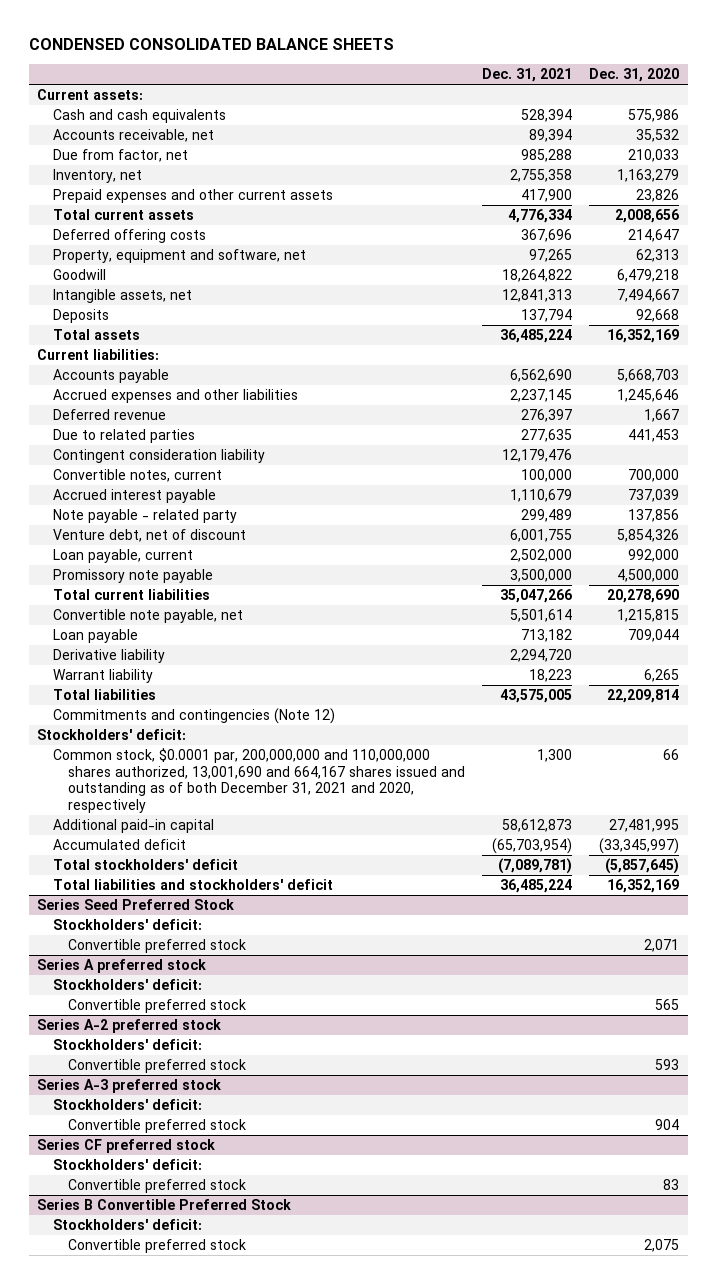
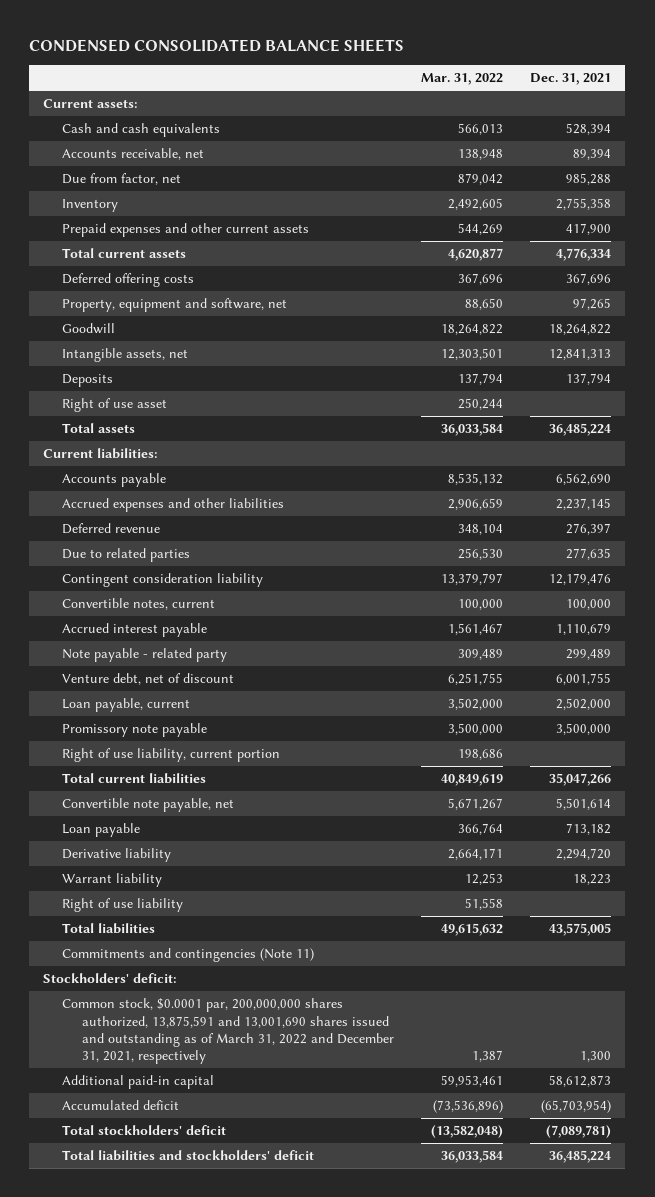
- | Dec. 31, 2021 | Dec. 31, 2020
+ | Mar. 31, 2022 | Dec. 31, 2021
- Inventory, net | 2,755,358 | 1,163,279
+ Inventory | 2,492,605 | 2,755,358
+ Right of use asset | 250,244 |
+ Right of use liability, current portion | 198,686 |
+ Right of use liability | 51,558 |
- Commitments and contingencies (Note 12)
+ Commitments and contingencies (Note 11)
- Common stock, $0.0001 par, 200,000,000 and 110,000,000 shares authorized, 13,001,690 and 664,167 shares issued and outstanding as of both December 31, 2021 and 2020, respectively | 1,300 | 66
+ Common stock, $0.0001 par, 200,000,000 shares authorized, 13,875,591 and 13,001,690 shares issued and outstanding as of March 31, 2022 and December 31, 2021, respectively | 1,387 | 1,300
- Series Seed Preferred Stock
- Stockholders' deficit:
- Convertible preferred stock | | 2,071
- Series A preferred stock
- Stockholders' deficit:
- Convertible preferred stock | | 565
- Series A-2 preferred stock
- Stockholders' deficit:
- Convertible preferred stock | | 593
- Series A-3 preferred stock
- Stockholders' deficit:
- Convertible preferred stock | | 904
- Series CF preferred stock
- Stockholders' deficit:
- Convertible preferred stock | | 83
- Series B Convertible Preferred Stock
- Stockholders' deficit:
- Convertible preferred stock | | 2,075

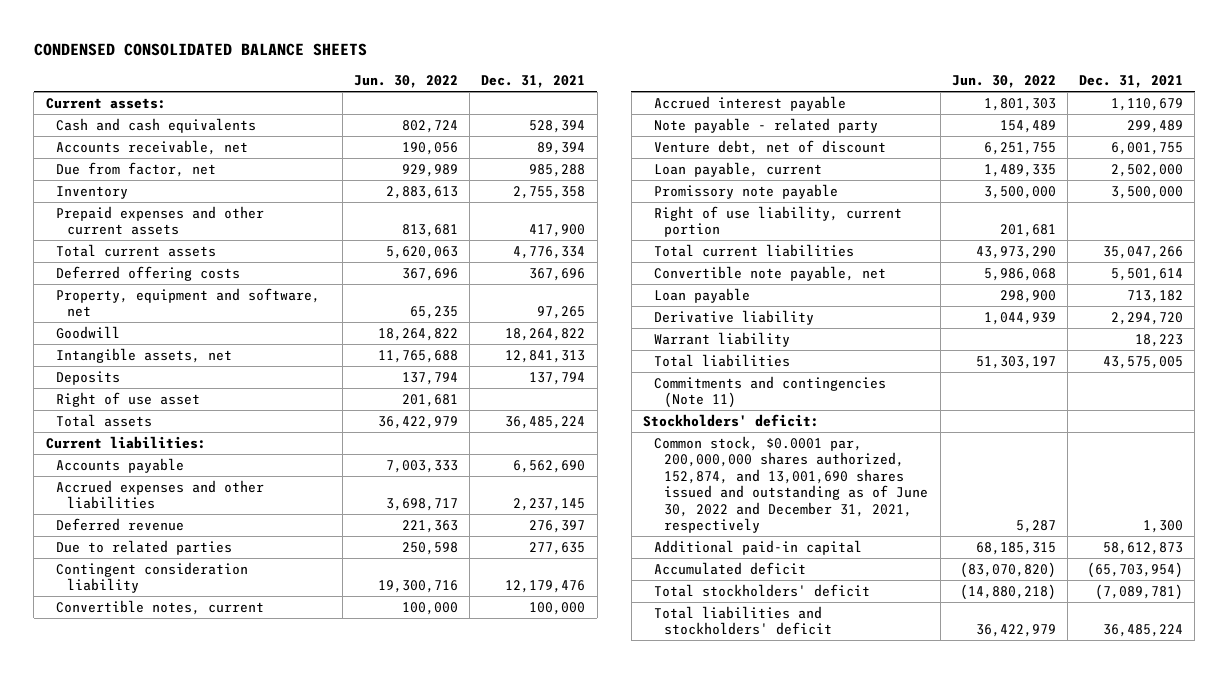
- | Mar. 31, 2022 | Dec. 31, 2021
+ | Jun. 30, 2022 | Dec. 31, 2021
- Right of use liability | 51,558 |
- Common stock, $0.0001 par, 200,000,000 shares authorized, 13,875,591 and 13,001,690 shares issued and outstanding as of March 31, 2022 and December 31, 2021, respectively | 1,387 | 1,300
+ Common stock, $0.0001 par, 200,000,000 shares authorized, 152,874, and 13,001,690 shares issued and outstanding as of June 30, 2022 and December 31, 2021, respectively | 5,287 | 1,300

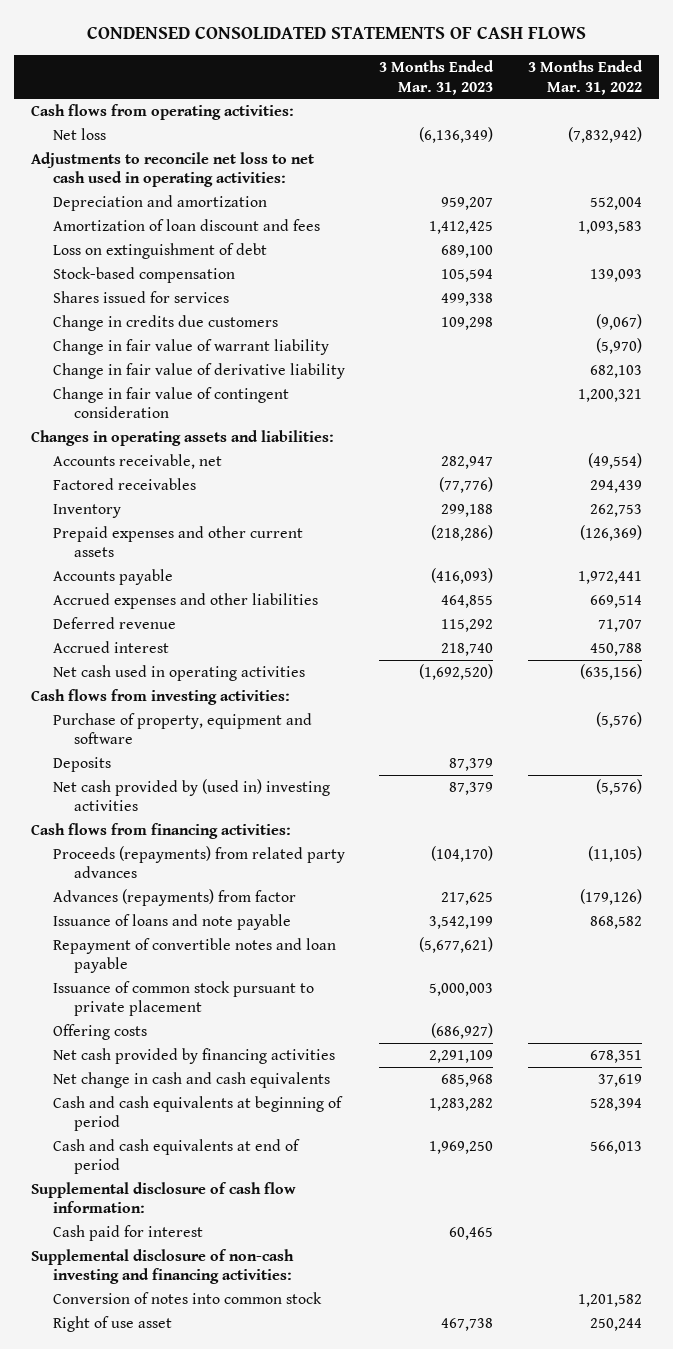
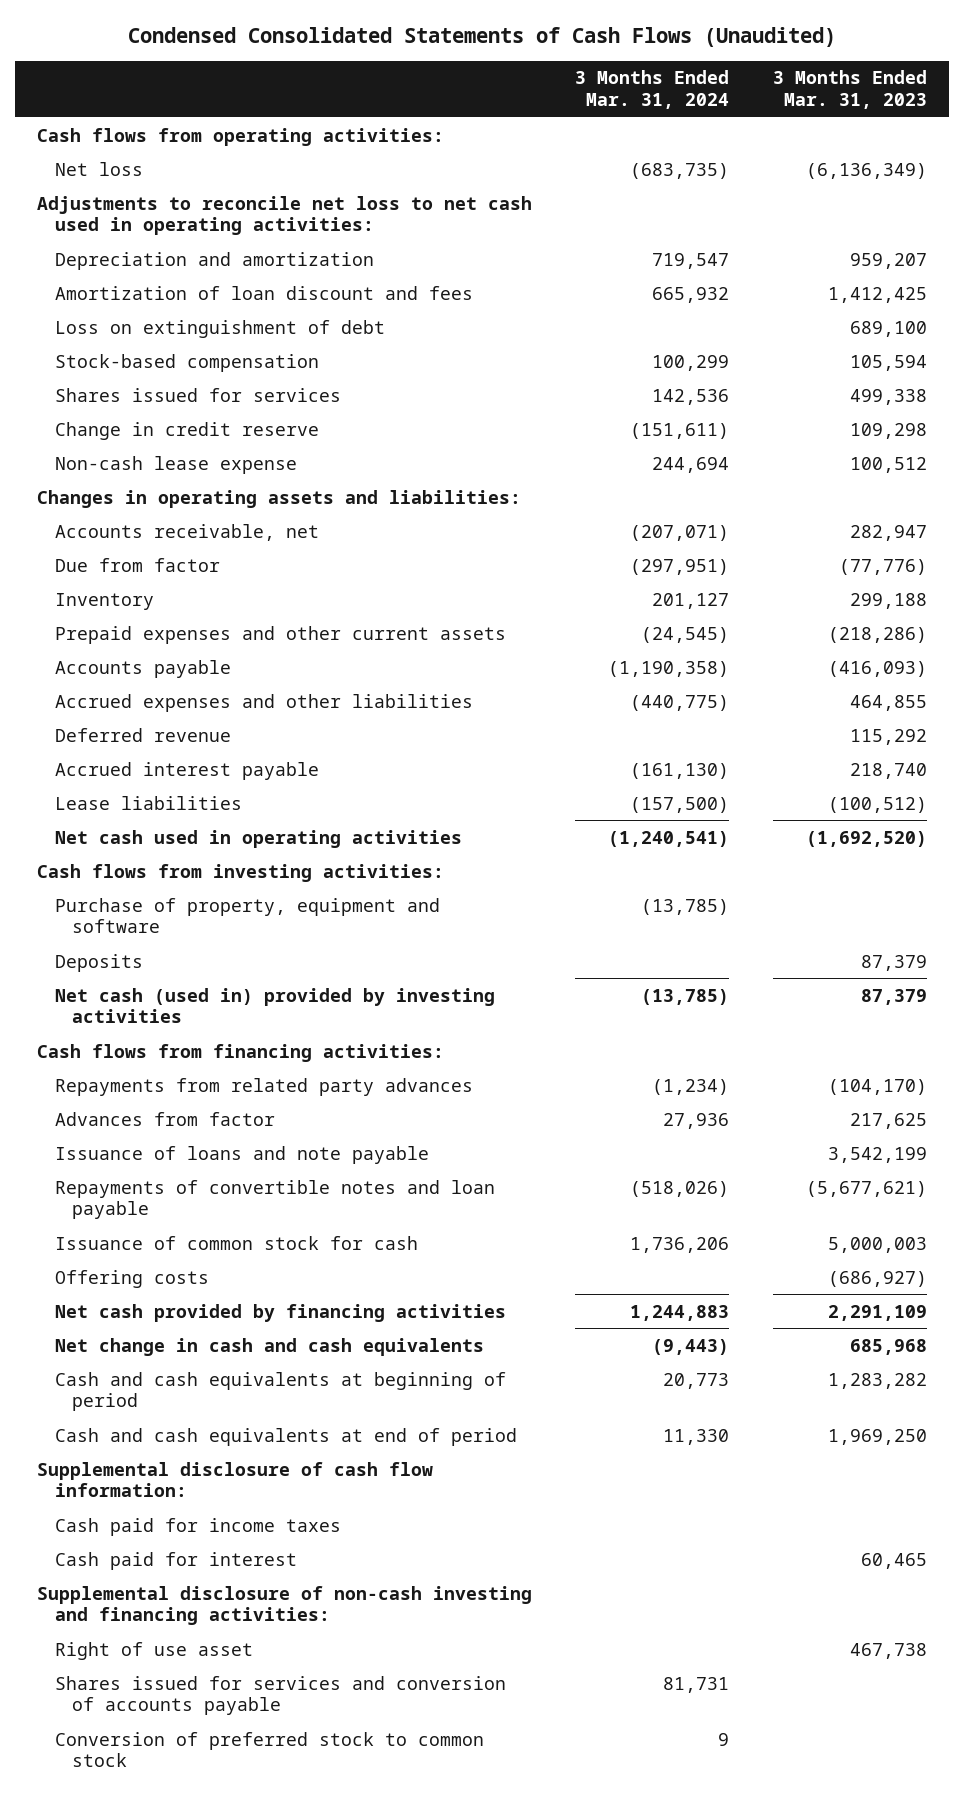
- CONDENSED CONSOLIDATED STATEMENTS OF CASH FLOWS
+ Condensed Consolidated Statements of Cash Flows (Unaudited)
- | 3 Months Ended Mar. 31, 2023 | 3 Months Ended Mar. 31, 2022
+ | 3 Months Ended Mar. 31, 2024 | 3 Months Ended Mar. 31, 2023
- Change in credits due customers | 109,298 | (9,067)
- Change in fair value of warrant liability | | (5,970)
- Change in fair value of derivative liability | | 682,103
- Change in fair value of contingent consideration | | 1,200,321
+ Change in credit reserve | (151,611) | 109,298
+ Non-cash lease expense | 244,694 | 100,512
- Factored receivables | (77,776) | 294,439
+ Due from factor | (297,951) | (77,776)
- Accrued interest | 218,740 | 450,788
+ Accrued interest payable | (161,130) | 218,740
+ Lease liabilities | (157,500) | (100,512)
- Net cash provided by (used in) investing activities | 87,379 | (5,576)
+ Net cash (used in) provided by investing activities | (13,785) | 87,379
- Proceeds (repayments) from related party advances | (104,170) | (11,105)
- Advances (repayments) from factor | 217,625 | (179,126)
+ Repayments from related party advances | (1,234) | (104,170)
+ Advances from factor | 27,936 | 217,625
- Repayment of convertible notes and loan payable | (5,677,621) |
- Issuance of common stock pursuant to private placement | 5,000,003 |
+ Repayments of convertible notes and loan payable | (518,026) | (5,677,621)
+ Issuance of common stock for cash | 1,736,206 | 5,000,003
+ Cash paid for income taxes
- Conversion of notes into common stock | | 1,201,582
+ Shares issued for services and conversion of accounts payable | 81,731 |
+ Conversion of preferred stock to common stock | 9 |

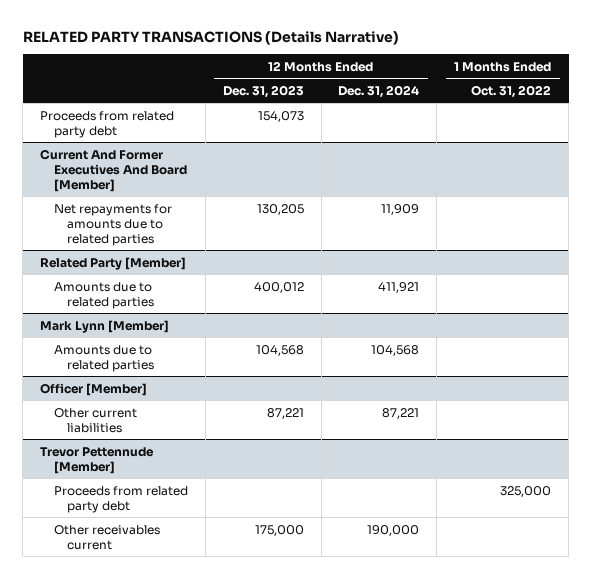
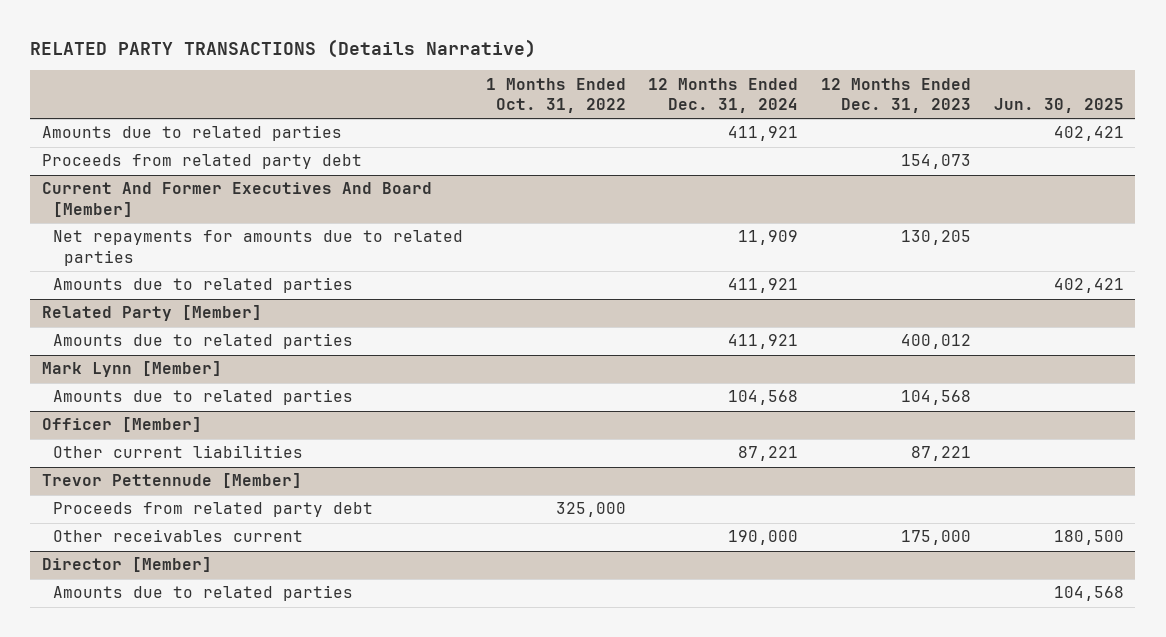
- | 12 Months Ended Dec. 31, 2023 | 12 Months Ended Dec. 31, 2024 | 1 Months Ended Oct. 31, 2022
+ | 1 Months Ended Oct. 31, 2022 | 12 Months Ended Dec. 31, 2024 | 12 Months Ended Dec. 31, 2023 | Jun. 30, 2025
+ Amounts due to related parties | | 411,921 | | 402,421
@ Current And Former Executives And Board [Member]
+ Amounts due to related parties | | 411,921 | | 402,421
+ Director [Member]
+ Amounts due to related parties | | | | 104,568

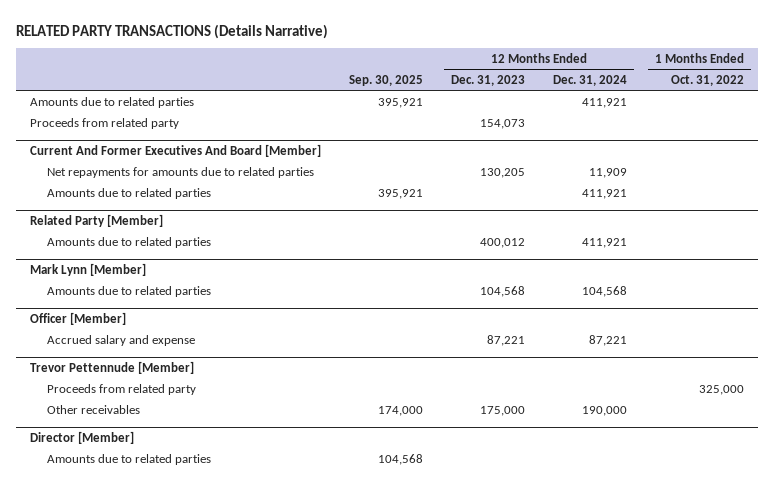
- | 1 Months Ended Oct. 31, 2022 | 12 Months Ended Dec. 31, 2024 | 12 Months Ended Dec. 31, 2023 | Jun. 30, 2025
+ | Sep. 30, 2025 | 12 Months Ended Dec. 31, 2023 | 12 Months Ended Dec. 31, 2024 | 1 Months Ended Oct. 31, 2022
- Proceeds from related party debt | | | 154,073 |
+ Proceeds from related party | | 154,073 | |
@ Officer [Member]
- Other current liabilities | | 87,221 | 87,221 |
+ Accrued salary and expense | | 87,221 | 87,221 |
@ Trevor Pettennude [Member]
- Proceeds from related party debt | 325,000 | | |
- Other receivables current | | 190,000 | 175,000 | 180,500
+ Proceeds from related party | | | | 325,000
+ Other receivables | 174,000 | 175,000 | 190,000 |

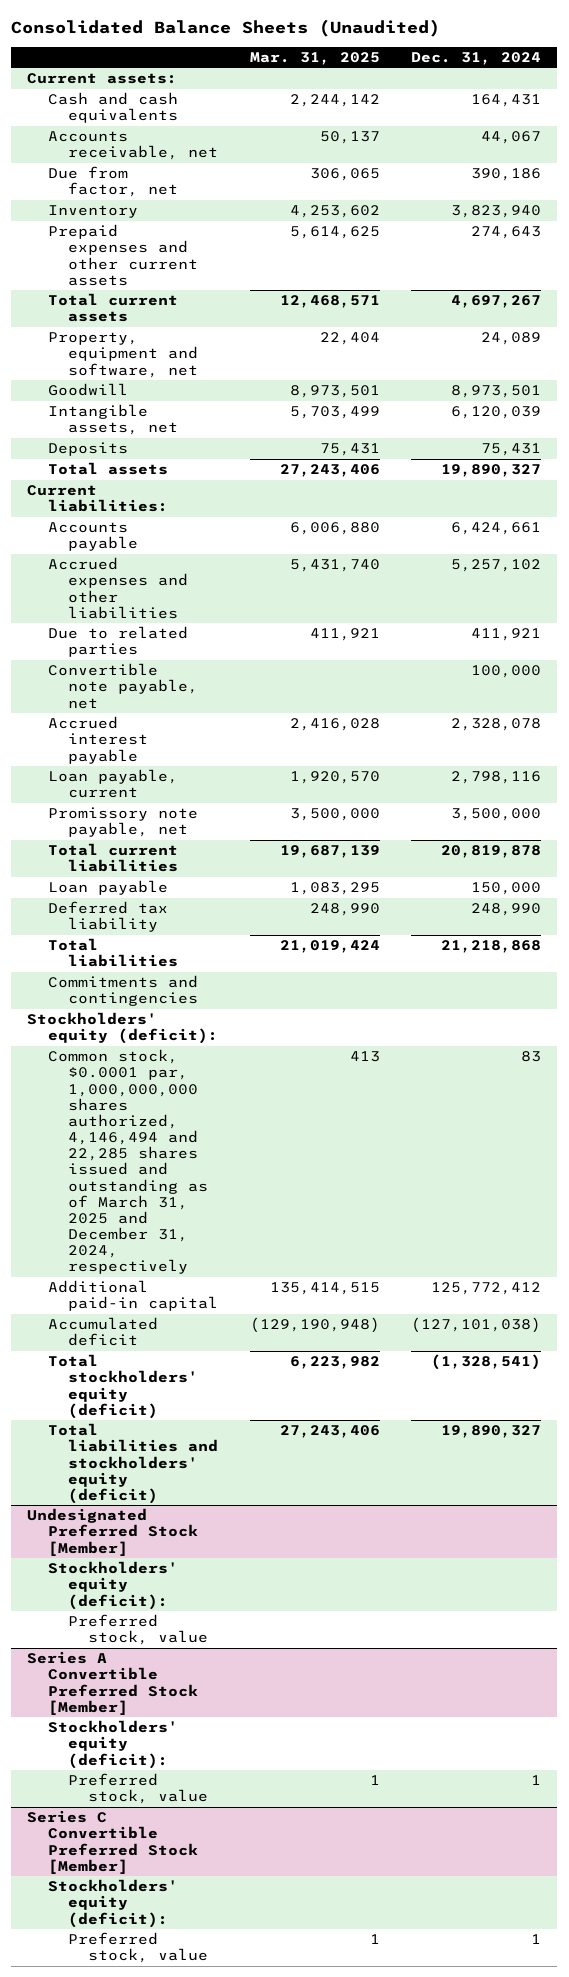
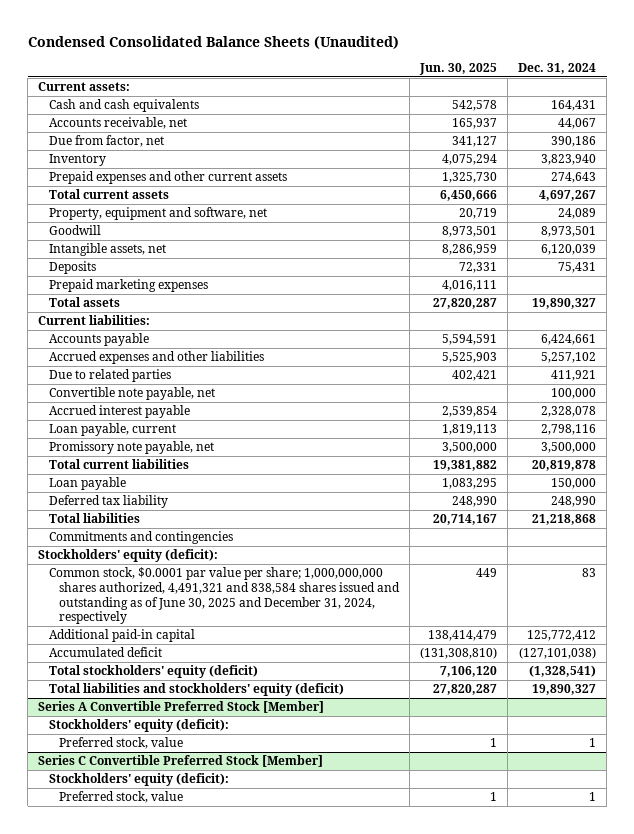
- Consolidated Balance Sheets (Unaudited)
+ Condensed Consolidated Balance Sheets (Unaudited)
- | Mar. 31, 2025 | Dec. 31, 2024
+ | Jun. 30, 2025 | Dec. 31, 2024
+ Prepaid marketing expenses | 4,016,111 |
- Common stock, $0.0001 par, 1,000,000,000 shares authorized, 4,146,494 and 22,285 shares issued and outstanding as of March 31, 2025 and December 31, 2024, respectively | 413 | 83
+ Common stock, $0.0001 par value per share; 1,000,000,000 shares authorized, 4,491,321 and 838,584 shares issued and outstanding as of June 30, 2025 and December 31, 2024, respectively | 449 | 83
- Undesignated Preferred Stock [Member]
- Stockholders' equity (deficit):
- Preferred stock, value

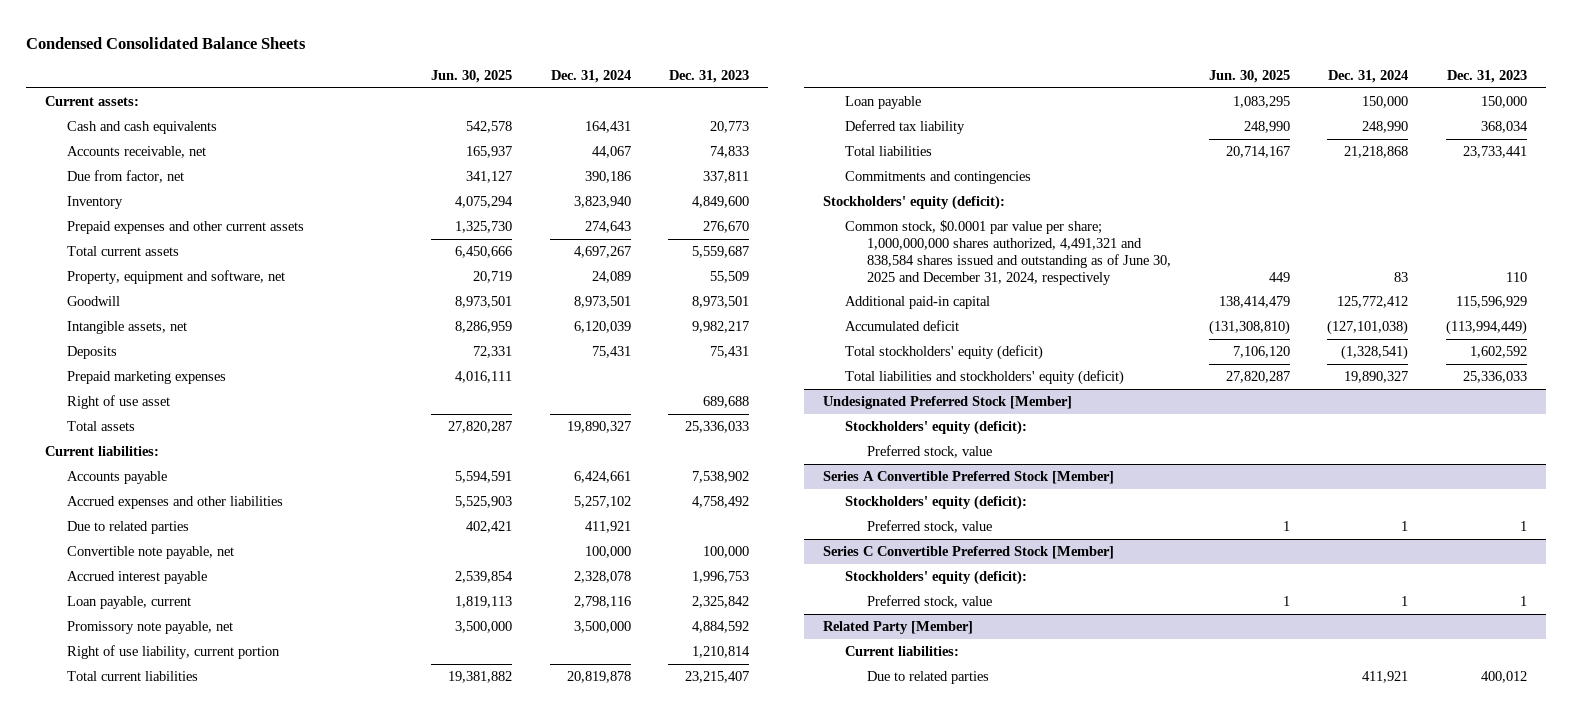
- Condensed Consolidated Balance Sheets (Unaudited)
+ Condensed Consolidated Balance Sheets
- | Jun. 30, 2025 | Dec. 31, 2024
+ | Jun. 30, 2025 | Dec. 31, 2024 | Dec. 31, 2023
+ Right of use asset | | | 689,688
+ Right of use liability, current portion | | | 1,210,814
+ Undesignated Preferred Stock [Member]
+ Stockholders' equity (deficit):
+ Preferred stock, value
+ Related Party [Member]
+ Current liabilities:
+ Due to related parties | | 411,921 | 400,012

